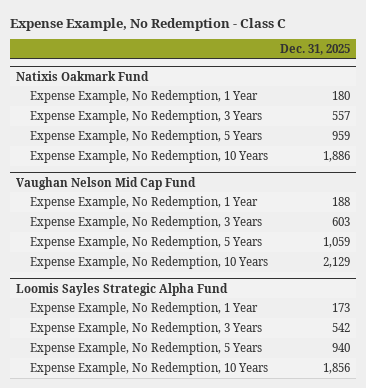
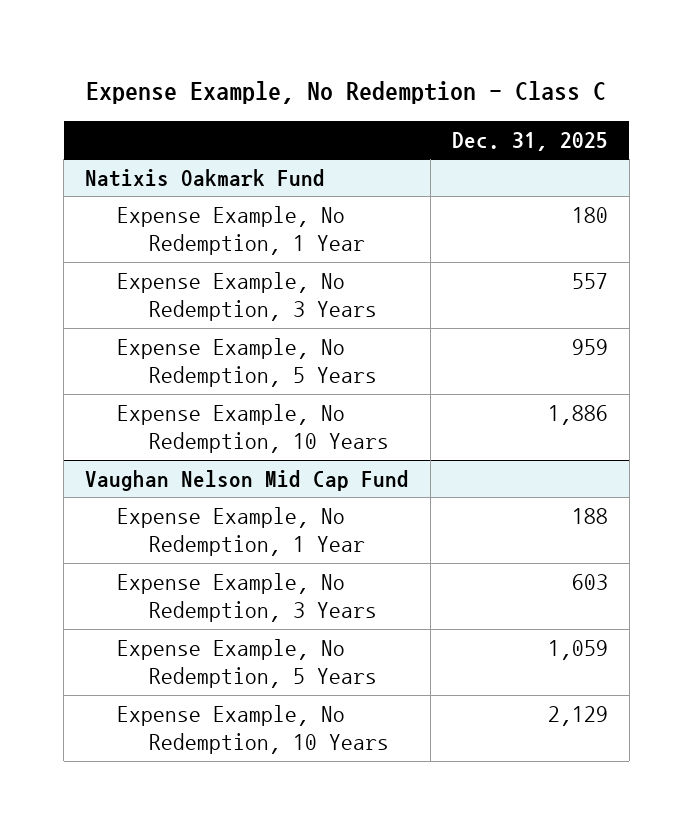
- Loomis Sayles Strategic Alpha Fund
- Expense Example, No Redemption, 1 Year | 173
- Expense Example, No Redemption, 3 Years | 542
- Expense Example, No Redemption, 5 Years | 940
- Expense Example, No Redemption, 10 Years | 1,856

